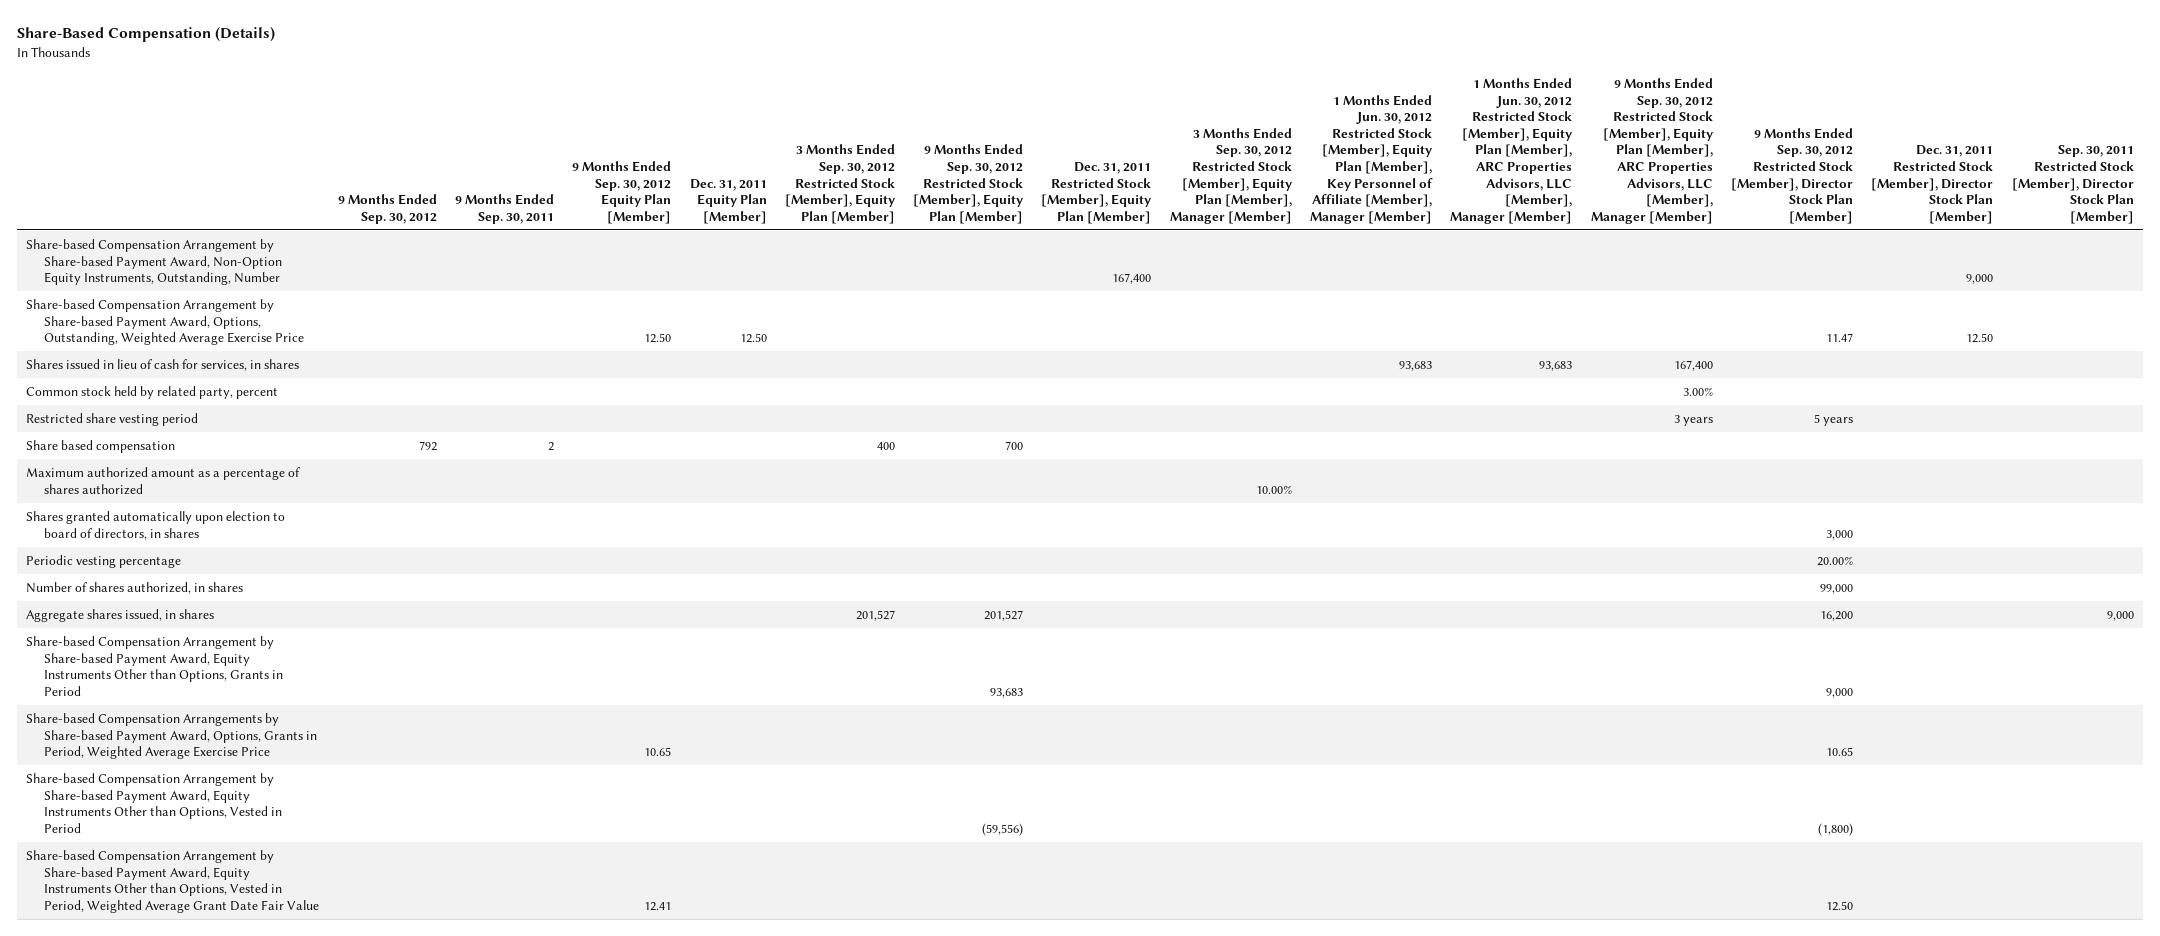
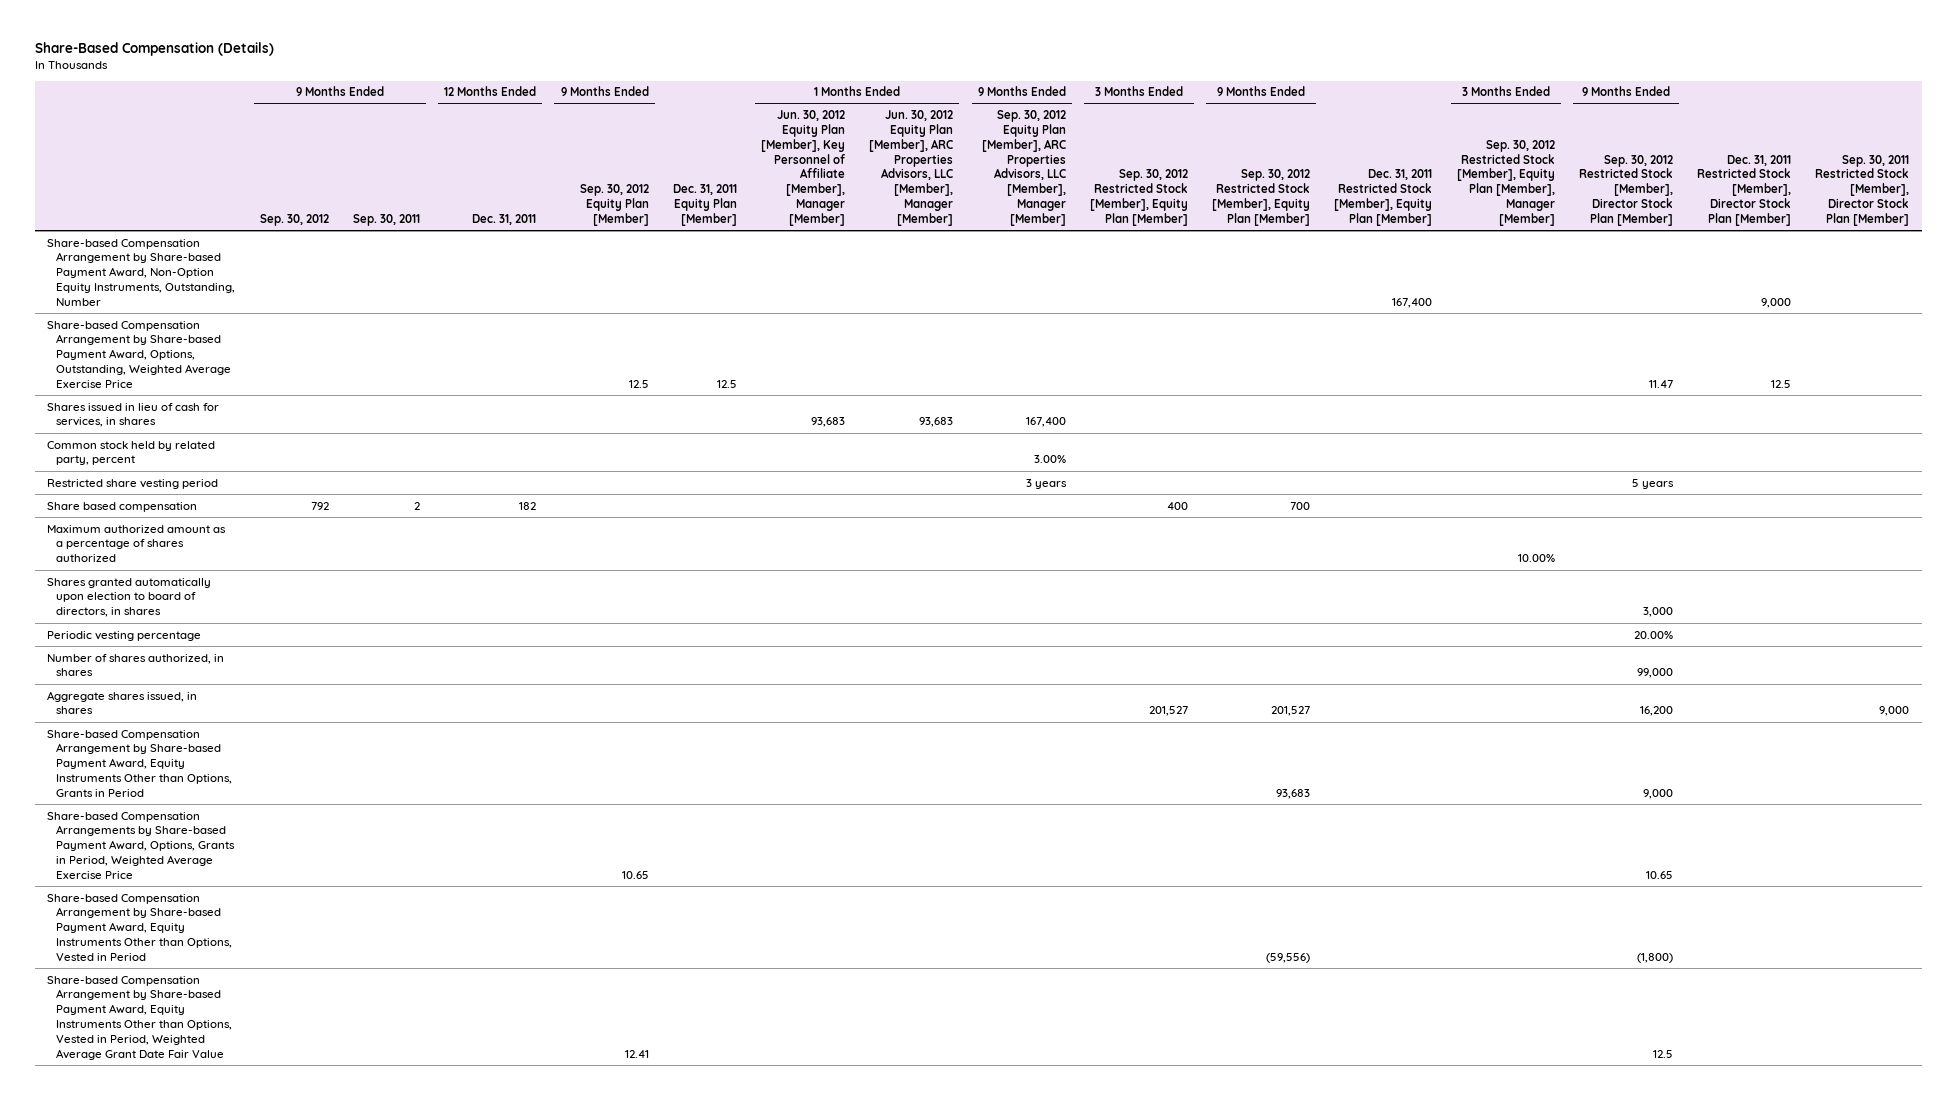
- | 9 Months Ended Sep. 30, 2012 | 9 Months Ended Sep. 30, 2011 | 9 Months Ended Sep. 30, 2012 Equity Plan [Member] | Dec. 31, 2011 Equity Plan [Member] | 3 Months Ended Sep. 30, 2012 Restricted Stock [Member], Equity Plan [Member] | 9 Months Ended Sep. 30, 2012 Restricted Stock [Member], Equity Plan [Member] | Dec. 31, 2011 Restricted Stock [Member], Equity Plan [Member] | 3 Months Ended Sep. 30, 2012 Restricted Stock [Member], Equity Plan [Member], Manager [Member] | 1 Months Ended Jun. 30, 2012 Restricted Stock [Member], Equity Plan [Member], Key Personnel of Affiliate [Member], Manager [Member] | 1 Months Ended Jun. 30, 2012 Restricted Stock [Member], Equity Plan [Member], ARC Properties Advisors, LLC [Member], Manager [Member] | 9 Months Ended Sep. 30, 2012 Restricted Stock [Member], Equity Plan [Member], ARC Properties Advisors, LLC [Member], Manager [Member] | 9 Months Ended Sep. 30, 2012 Restricted Stock [Member], Director Stock Plan [Member] | Dec. 31, 2011 Restricted Stock [Member], Director Stock Plan [Member] | Sep. 30, 2011 Restricted Stock [Member], Director Stock Plan [Member]
+ | 9 Months Ended Sep. 30, 2012 | 9 Months Ended Sep. 30, 2011 | 12 Months Ended Dec. 31, 2011 | 9 Months Ended Sep. 30, 2012 Equity Plan [Member] | Dec. 31, 2011 Equity Plan [Member] | 1 Months Ended Jun. 30, 2012 Equity Plan [Member], Key Personnel of Affiliate [Member], Manager [Member] | 1 Months Ended Jun. 30, 2012 Equity Plan [Member], ARC Properties Advisors, LLC [Member], Manager [Member] | 9 Months Ended Sep. 30, 2012 Equity Plan [Member], ARC Properties Advisors, LLC [Member], Manager [Member] | 3 Months Ended Sep. 30, 2012 Restricted Stock [Member], Equity Plan [Member] | 9 Months Ended Sep. 30, 2012 Restricted Stock [Member], Equity Plan [Member] | Dec. 31, 2011 Restricted Stock [Member], Equity Plan [Member] | 3 Months Ended Sep. 30, 2012 Restricted Stock [Member], Equity Plan [Member], Manager [Member] | 9 Months Ended Sep. 30, 2012 Restricted Stock [Member], Director Stock Plan [Member] | Dec. 31, 2011 Restricted Stock [Member], Director Stock Plan [Member] | Sep. 30, 2011 Restricted Stock [Member], Director Stock Plan [Member]
- Share-based Compensation Arrangement by Share-based Payment Award, Options, Outstanding, Weighted Average Exercise Price | | | 12.50 | 12.50 | | | | | | | | 11.47 | 12.50 |
+ Share-based Compensation Arrangement by Share-based Payment Award, Options, Outstanding, Weighted Average Exercise Price | | | | 12.5 | 12.5 | | | | | | | | 11.47 | 12.5 |
- Share-based Compensation Arrangement by Share-based Payment Award, Equity Instruments Other than Options, Vested in Period, Weighted Average Grant Date Fair Value | | | 12.41 | | | | | | | | | 12.50 | |
+ Share-based Compensation Arrangement by Share-based Payment Award, Equity Instruments Other than Options, Vested in Period, Weighted Average Grant Date Fair Value | | | | 12.41 | | | | | | | | | 12.5 | |

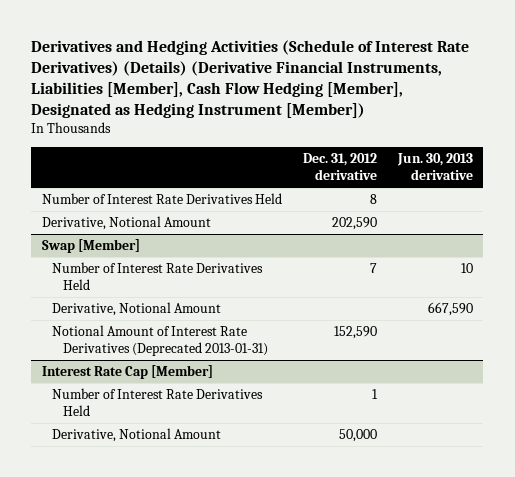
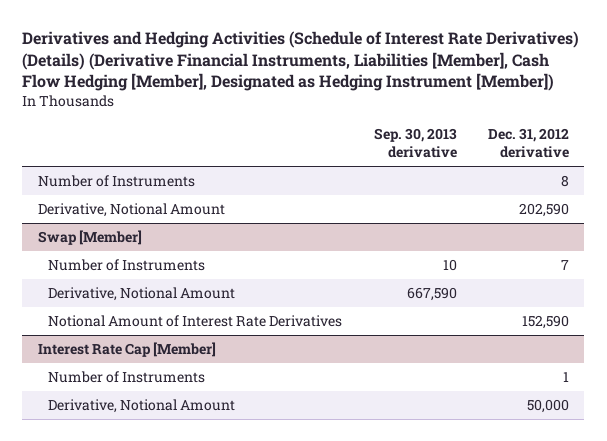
- | Dec. 31, 2012 derivative | Jun. 30, 2013 derivative
+ | Sep. 30, 2013 derivative | Dec. 31, 2012 derivative
- Number of Interest Rate Derivatives Held | 8 |
+ Number of Instruments | | 8
@ Swap [Member]
- Number of Interest Rate Derivatives Held | 7 | 10
+ Number of Instruments | 10 | 7
- Notional Amount of Interest Rate Derivatives (Deprecated 2013-01-31) | 152,590 |
+ Notional Amount of Interest Rate Derivatives | | 152,590
@ Interest Rate Cap [Member]
- Number of Interest Rate Derivatives Held | 1 |
+ Number of Instruments | | 1

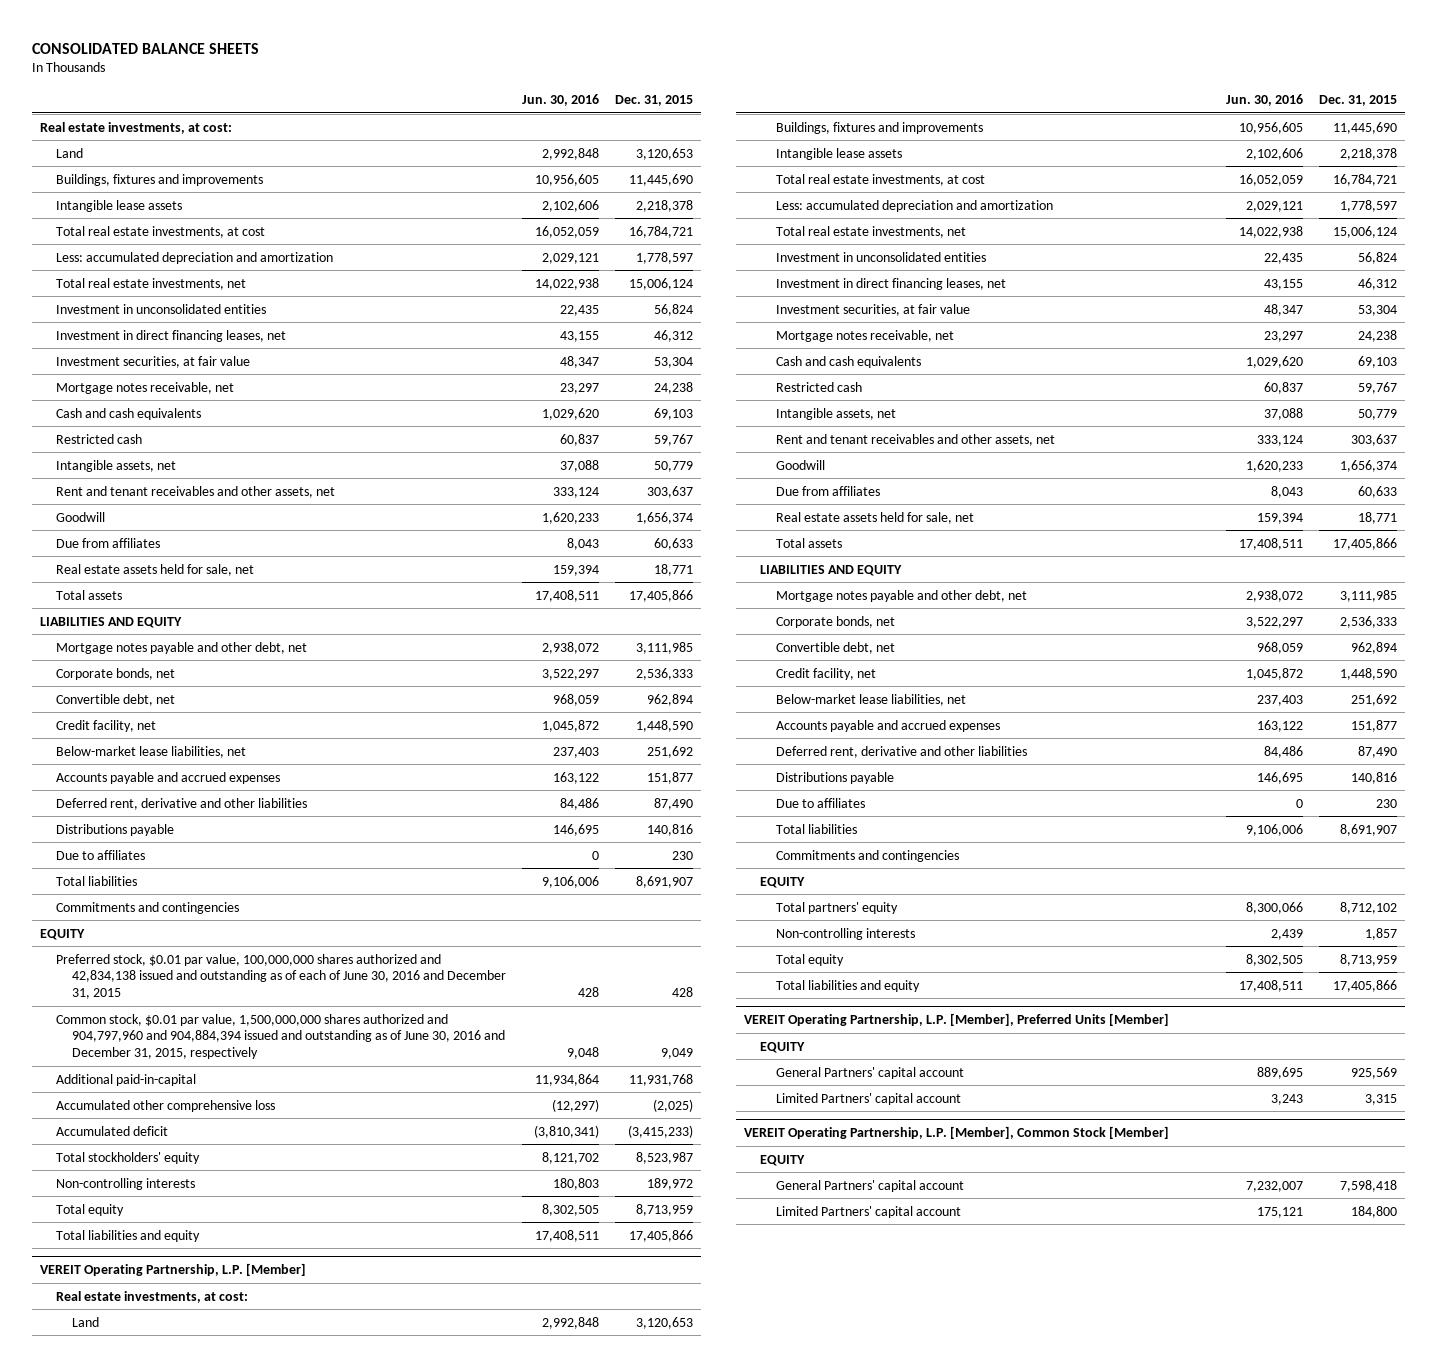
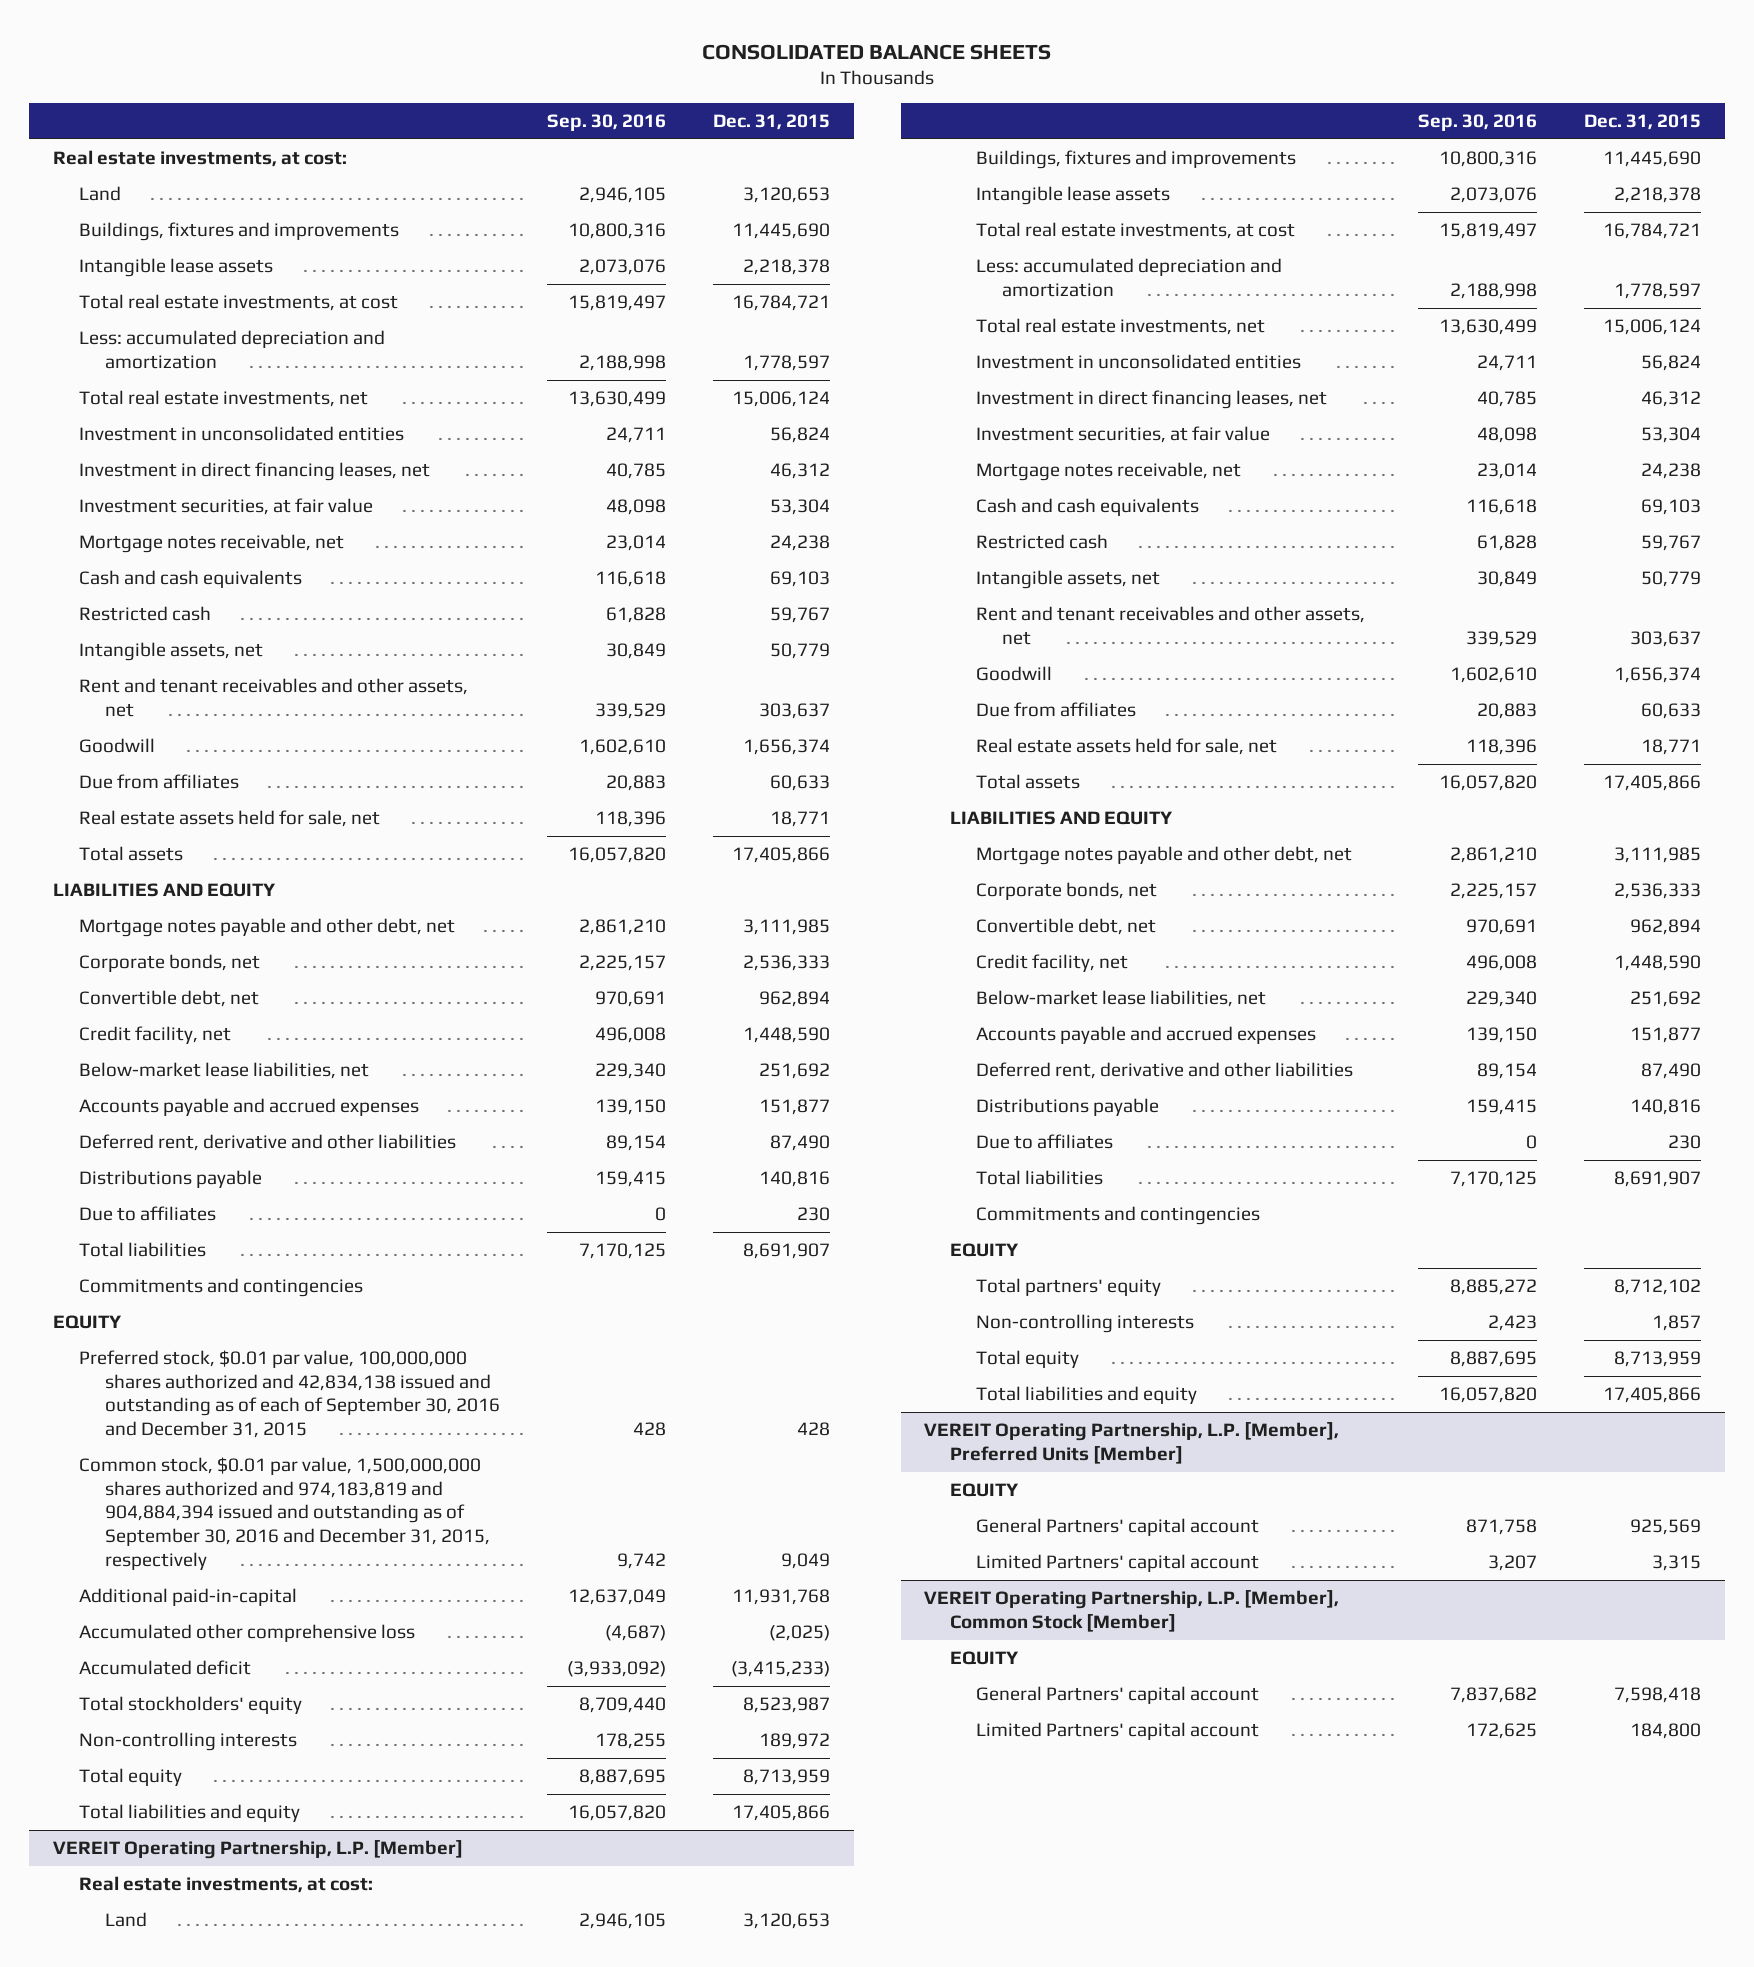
- | Jun. 30, 2016 | Dec. 31, 2015
+ | Sep. 30, 2016 | Dec. 31, 2015
- Preferred stock, $0.01 par value, 100,000,000 shares authorized and 42,834,138 issued and outstanding as of each of June 30, 2016 and December 31, 2015 | 428 | 428
- Common stock, $0.01 par value, 1,500,000,000 shares authorized and 904,797,960 and 904,884,394 issued and outstanding as of June 30, 2016 and December 31, 2015, respectively | 9,048 | 9,049
+ Preferred stock, $0.01 par value, 100,000,000 shares authorized and 42,834,138 issued and outstanding as of each of September 30, 2016 and December 31, 2015 | 428 | 428
+ Common stock, $0.01 par value, 1,500,000,000 shares authorized and 974,183,819 and 904,884,394 issued and outstanding as of September 30, 2016 and December 31, 2015, respectively | 9,742 | 9,049

